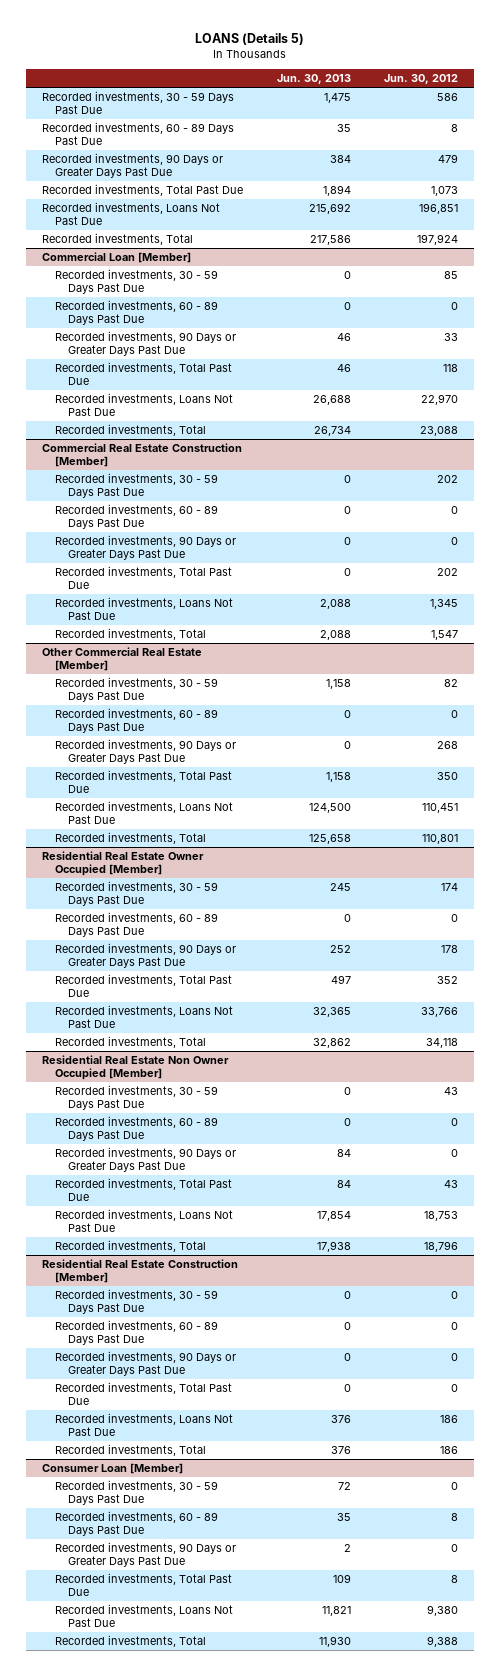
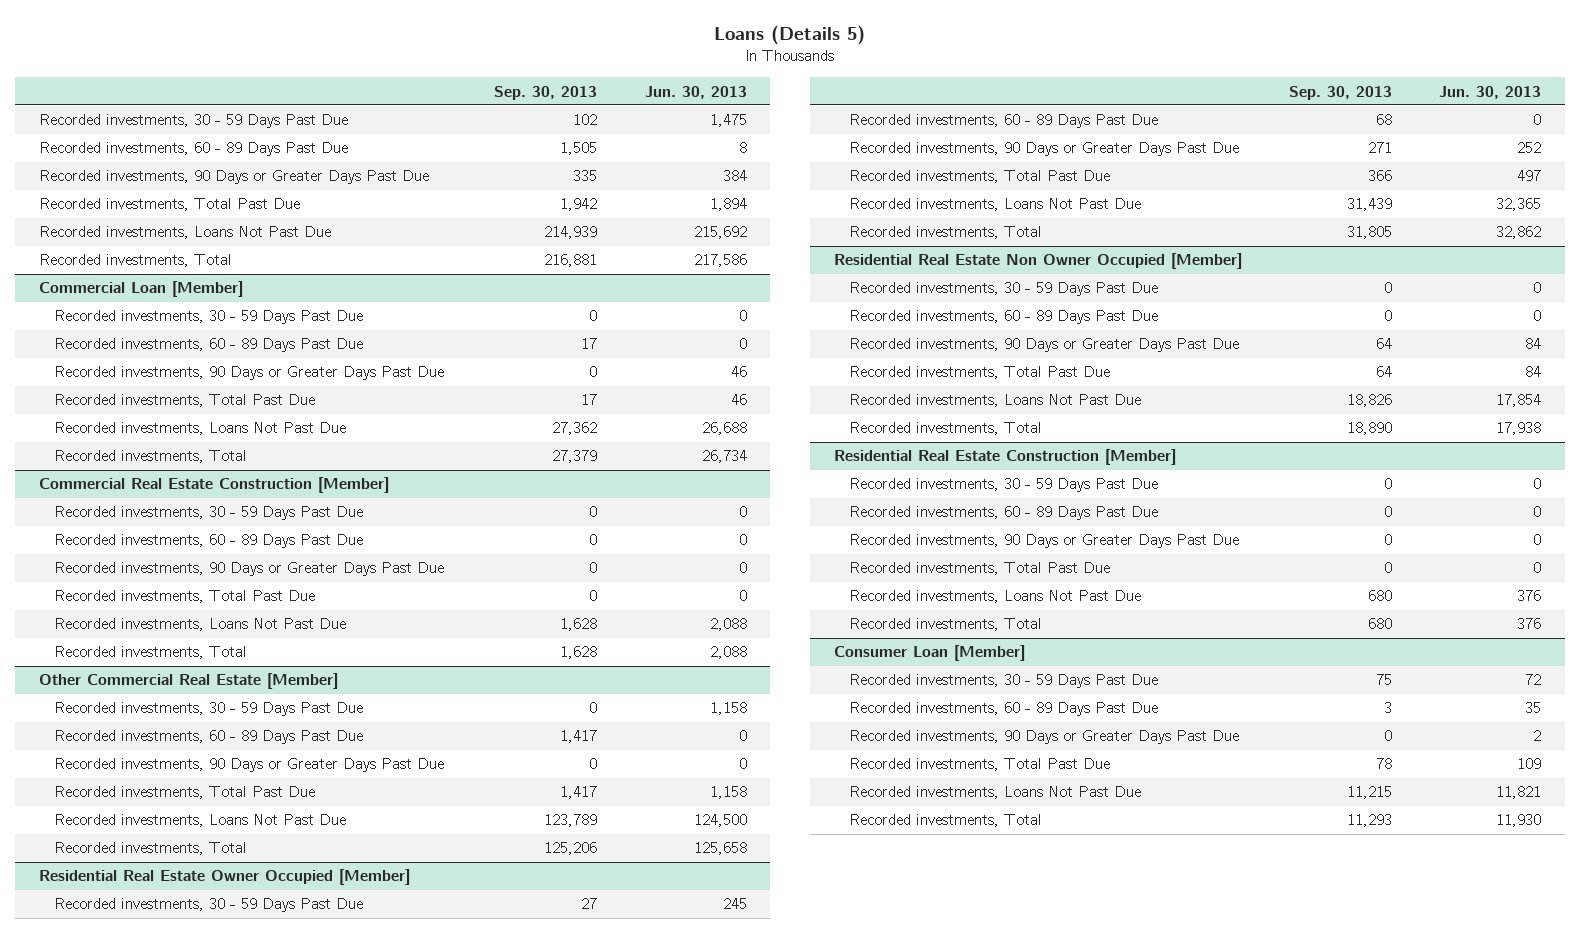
- LOANS (Details 5)
+ Loans (Details 5)
- | Jun. 30, 2013 | Jun. 30, 2012
+ | Sep. 30, 2013 | Jun. 30, 2013
- Recorded investments, 60 - 89 Days Past Due | 35 | 8
+ Recorded investments, 60 - 89 Days Past Due | 1,505 | 8

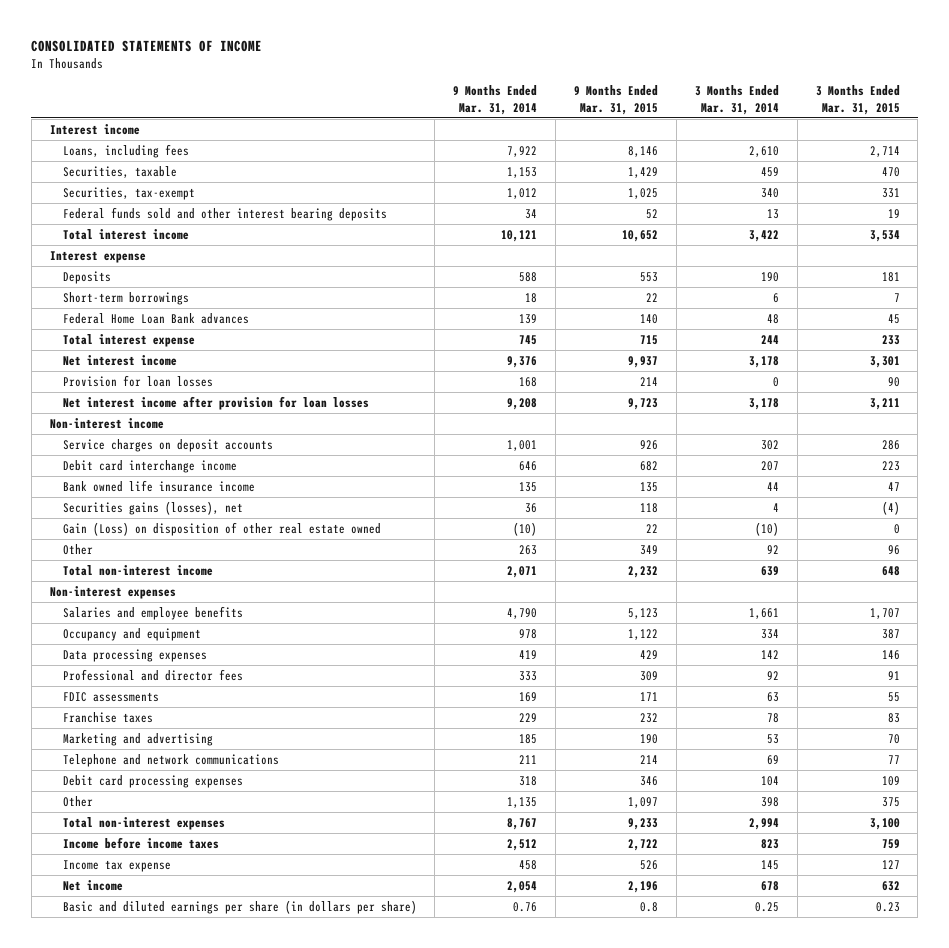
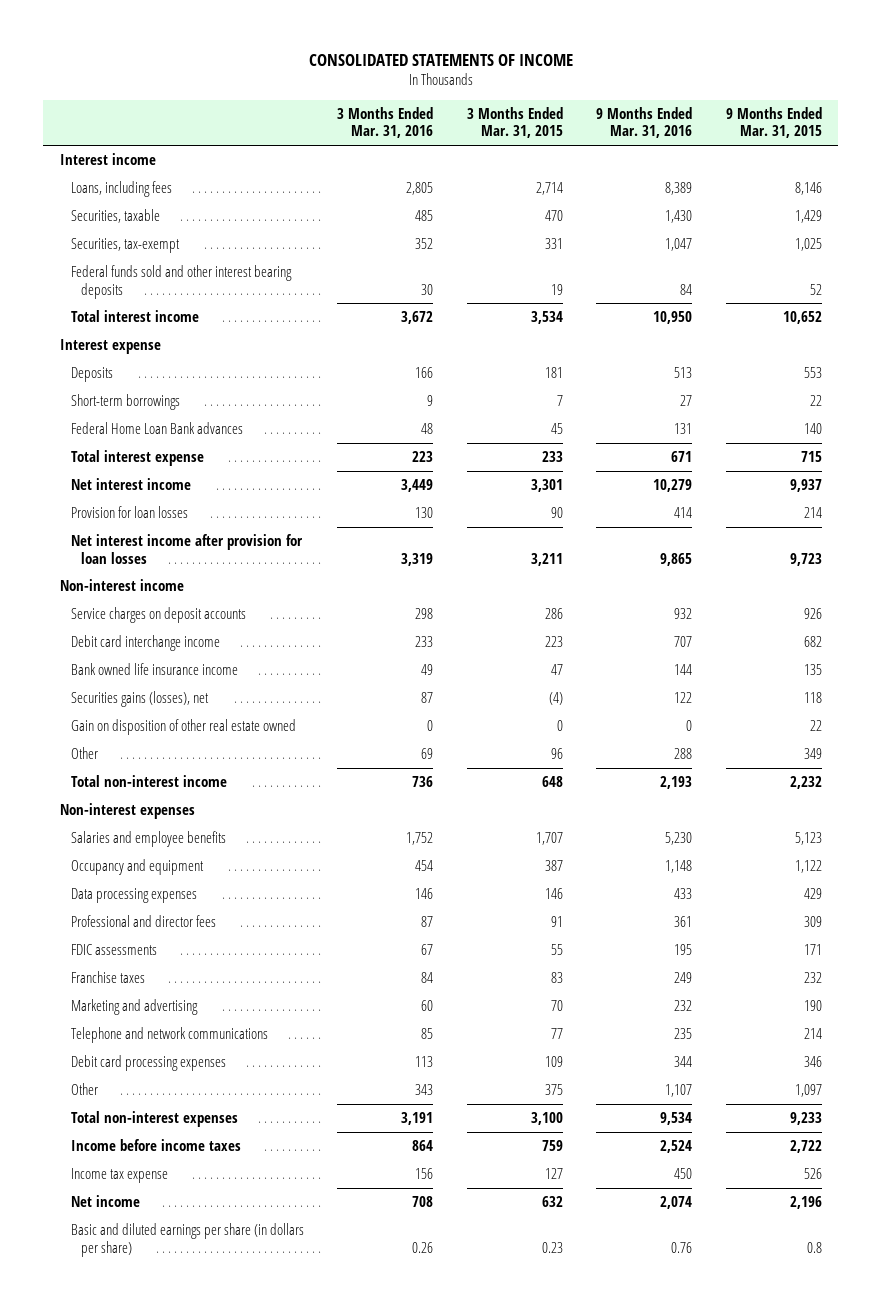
- | 9 Months Ended Mar. 31, 2014 | 9 Months Ended Mar. 31, 2015 | 3 Months Ended Mar. 31, 2014 | 3 Months Ended Mar. 31, 2015
+ | 3 Months Ended Mar. 31, 2016 | 3 Months Ended Mar. 31, 2015 | 9 Months Ended Mar. 31, 2016 | 9 Months Ended Mar. 31, 2015
- Gain (Loss) on disposition of other real estate owned | (10) | 22 | (10) | 0
+ Gain on disposition of other real estate owned | 0 | 0 | 0 | 22

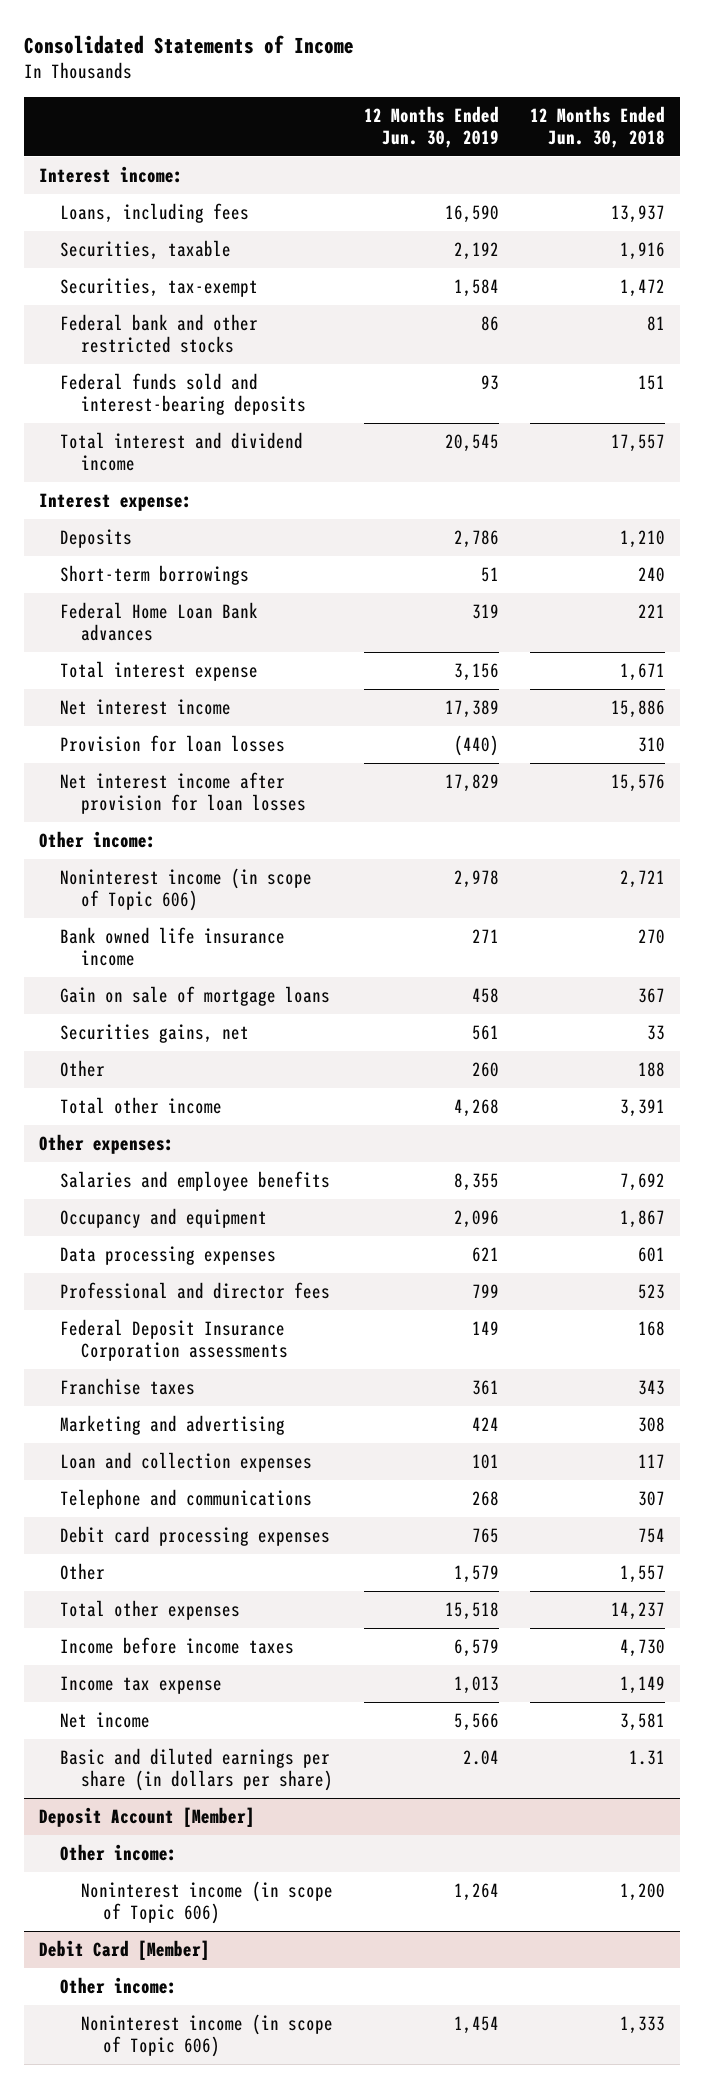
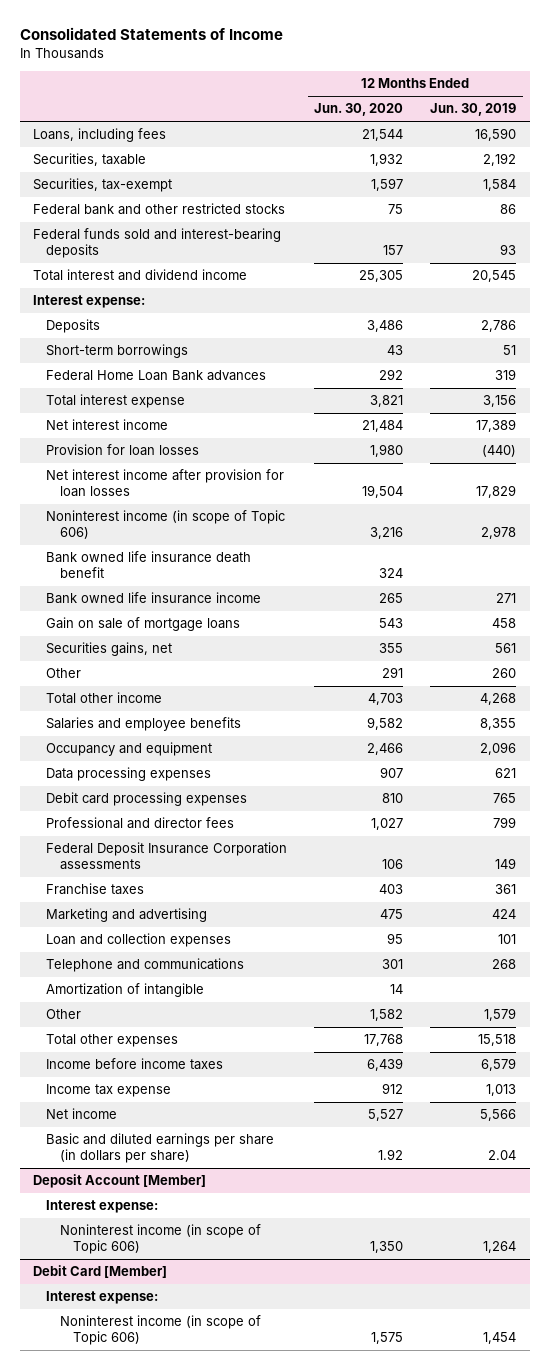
- | 12 Months Ended Jun. 30, 2019 | 12 Months Ended Jun. 30, 2018
+ | 12 Months Ended Jun. 30, 2020 | 12 Months Ended Jun. 30, 2019
- Interest income:
- Other income:
+ Bank owned life insurance death benefit | 324 |
- Other expenses:
moved up: Debit card processing expenses | 810 | 765
+ Amortization of intangible | 14 |
@ Deposit Account [Member]
- Other income:
+ Interest expense:
@ Debit Card [Member]
- Other income:
+ Interest expense:

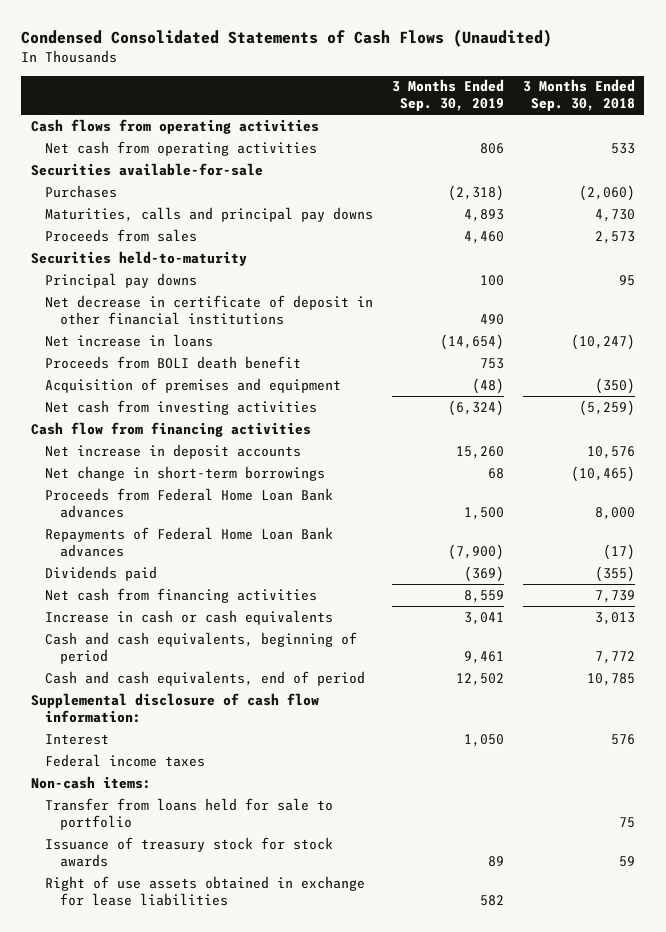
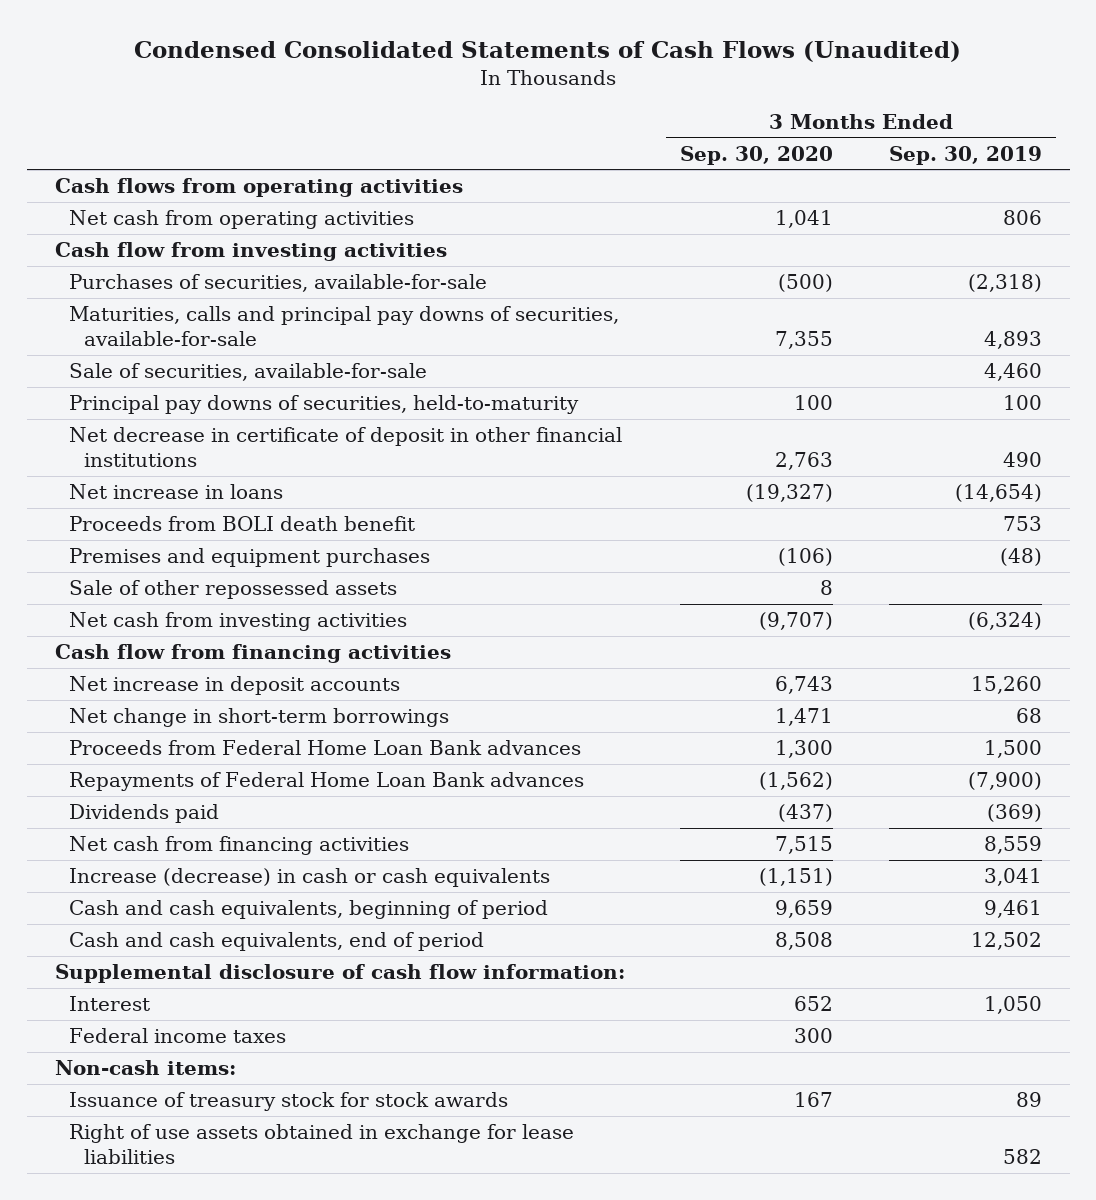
- | 3 Months Ended Sep. 30, 2019 | 3 Months Ended Sep. 30, 2018
+ | 3 Months Ended Sep. 30, 2020 | 3 Months Ended Sep. 30, 2019
- Securities available-for-sale
- Purchases | (2,318) | (2,060)
- Maturities, calls and principal pay downs | 4,893 | 4,730
- Proceeds from sales | 4,460 | 2,573
- Securities held-to-maturity
- Principal pay downs | 100 | 95
+ Cash flow from investing activities
+ Purchases of securities, available-for-sale | (500) | (2,318)
+ Maturities, calls and principal pay downs of securities, available-for-sale | 7,355 | 4,893
+ Sale of securities, available-for-sale | | 4,460
+ Principal pay downs of securities, held-to-maturity | 100 | 100
- Acquisition of premises and equipment | (48) | (350)
+ Premises and equipment purchases | (106) | (48)
+ Sale of other repossessed assets | 8 |
- Increase in cash or cash equivalents | 3,041 | 3,013
+ Increase (decrease) in cash or cash equivalents | (1,151) | 3,041
- Transfer from loans held for sale to portfolio | | 75

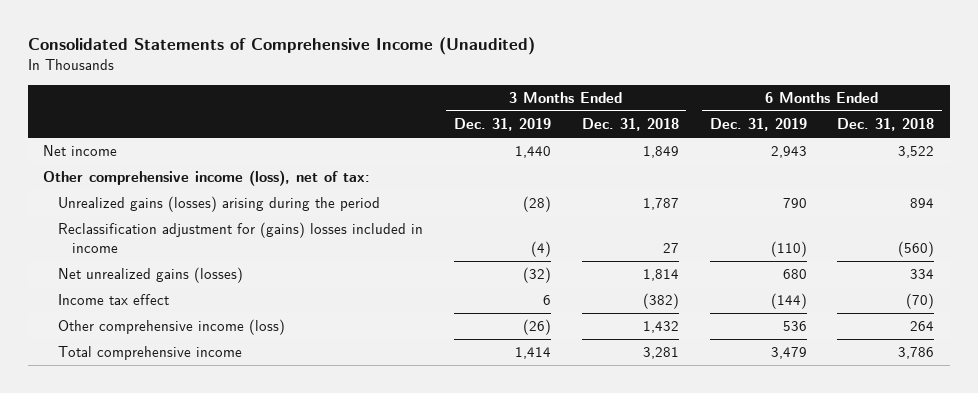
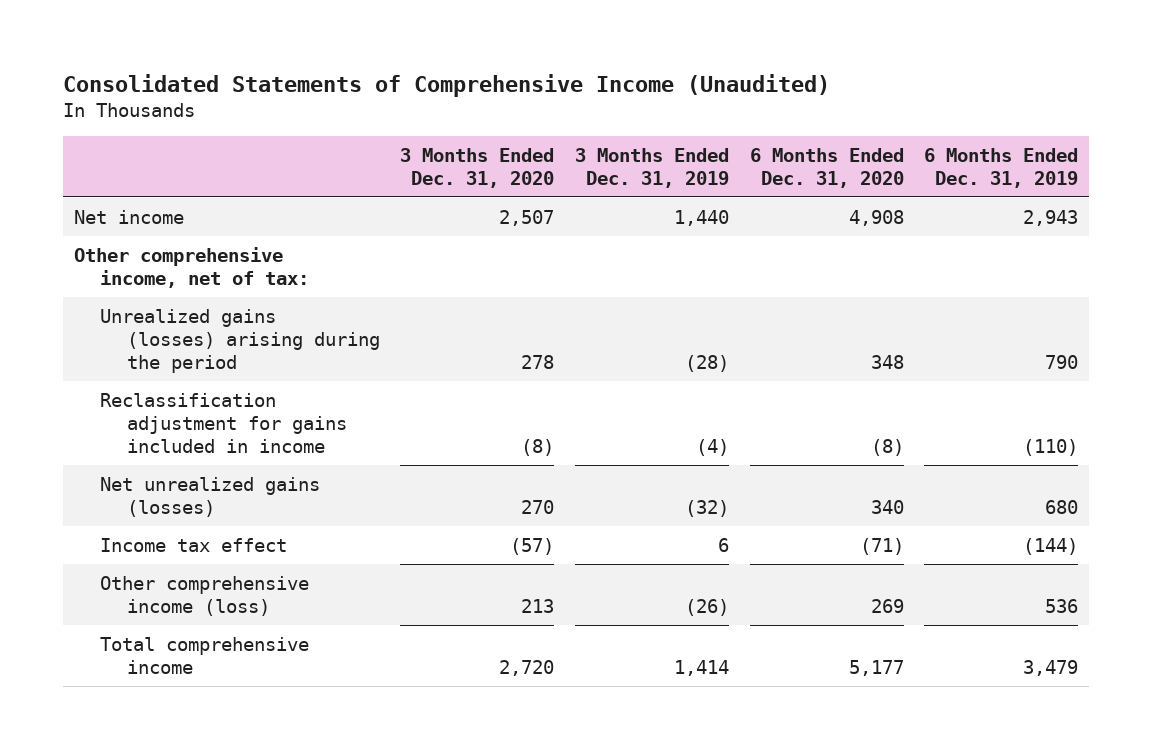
- | 3 Months Ended Dec. 31, 2019 | 3 Months Ended Dec. 31, 2018 | 6 Months Ended Dec. 31, 2019 | 6 Months Ended Dec. 31, 2018
+ | 3 Months Ended Dec. 31, 2020 | 3 Months Ended Dec. 31, 2019 | 6 Months Ended Dec. 31, 2020 | 6 Months Ended Dec. 31, 2019
- Other comprehensive income (loss), net of tax:
+ Other comprehensive income, net of tax:
- Reclassification adjustment for (gains) losses included in income | (4) | 27 | (110) | (560)
+ Reclassification adjustment for gains included in income | (8) | (4) | (8) | (110)

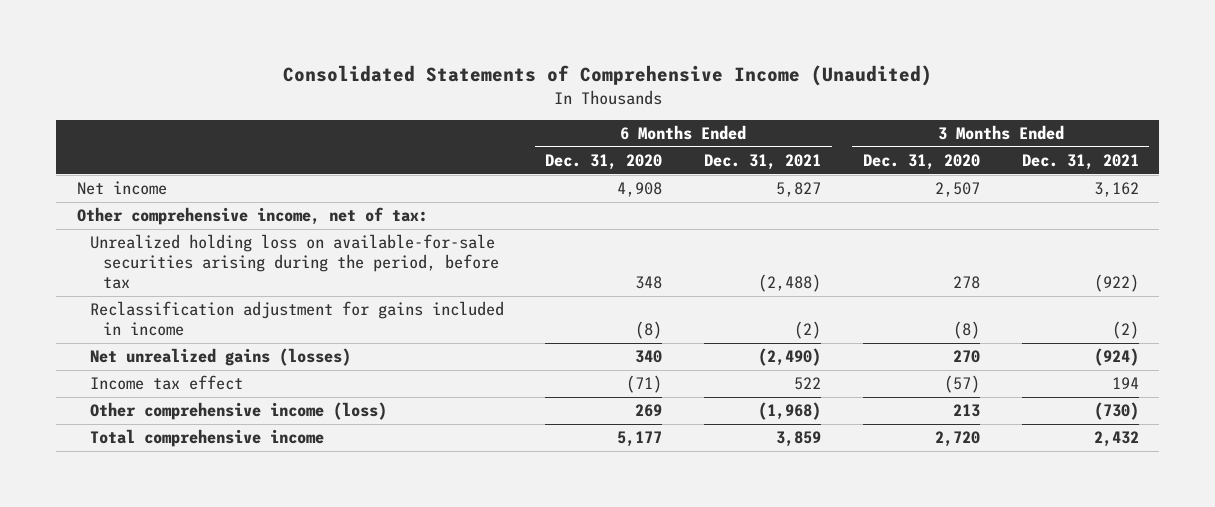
- | 3 Months Ended Dec. 31, 2020 | 3 Months Ended Dec. 31, 2019 | 6 Months Ended Dec. 31, 2020 | 6 Months Ended Dec. 31, 2019
+ | 6 Months Ended Dec. 31, 2020 | 6 Months Ended Dec. 31, 2021 | 3 Months Ended Dec. 31, 2020 | 3 Months Ended Dec. 31, 2021
- Unrealized gains (losses) arising during the period | 278 | (28) | 348 | 790
+ Unrealized holding loss on available-for-sale securities arising during the period, before tax | 348 | (2,488) | 278 | (922)

